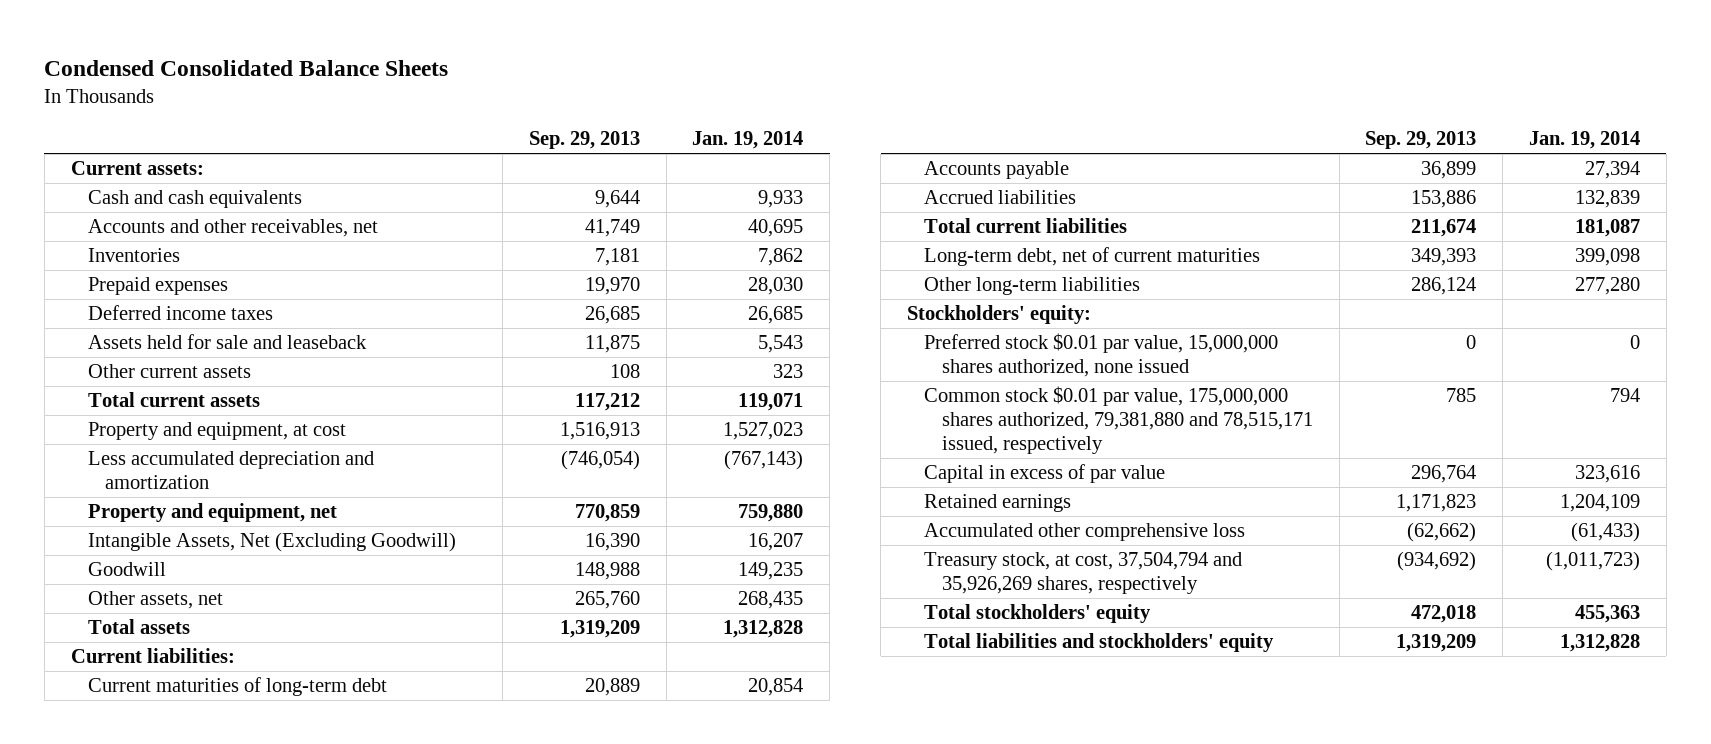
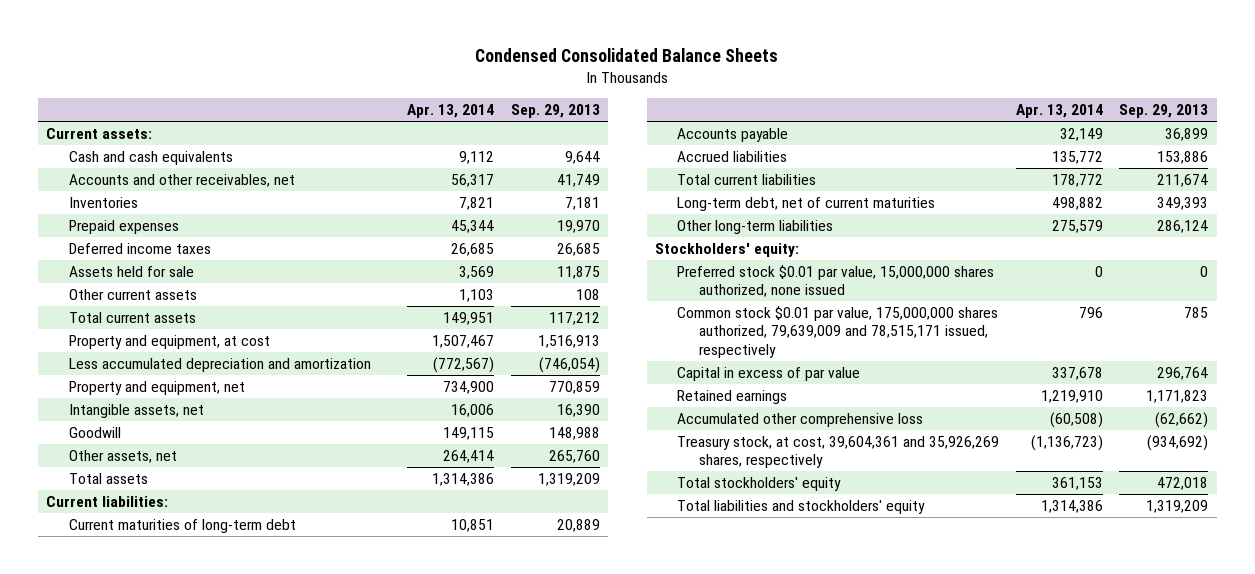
- | Sep. 29, 2013 | Jan. 19, 2014
+ | Apr. 13, 2014 | Sep. 29, 2013
- Assets held for sale and leaseback | 11,875 | 5,543
+ Assets held for sale | 3,569 | 11,875
- Intangible Assets, Net (Excluding Goodwill) | 16,390 | 16,207
+ Intangible assets, net | 16,006 | 16,390
- Common stock $0.01 par value, 175,000,000 shares authorized, 79,381,880 and 78,515,171 issued, respectively | 785 | 794
+ Common stock $0.01 par value, 175,000,000 shares authorized, 79,639,009 and 78,515,171 issued, respectively | 796 | 785
- Treasury stock, at cost, 37,504,794 and 35,926,269 shares, respectively | (934,692) | (1,011,723)
+ Treasury stock, at cost, 39,604,361 and 35,926,269 shares, respectively | (1,136,723) | (934,692)

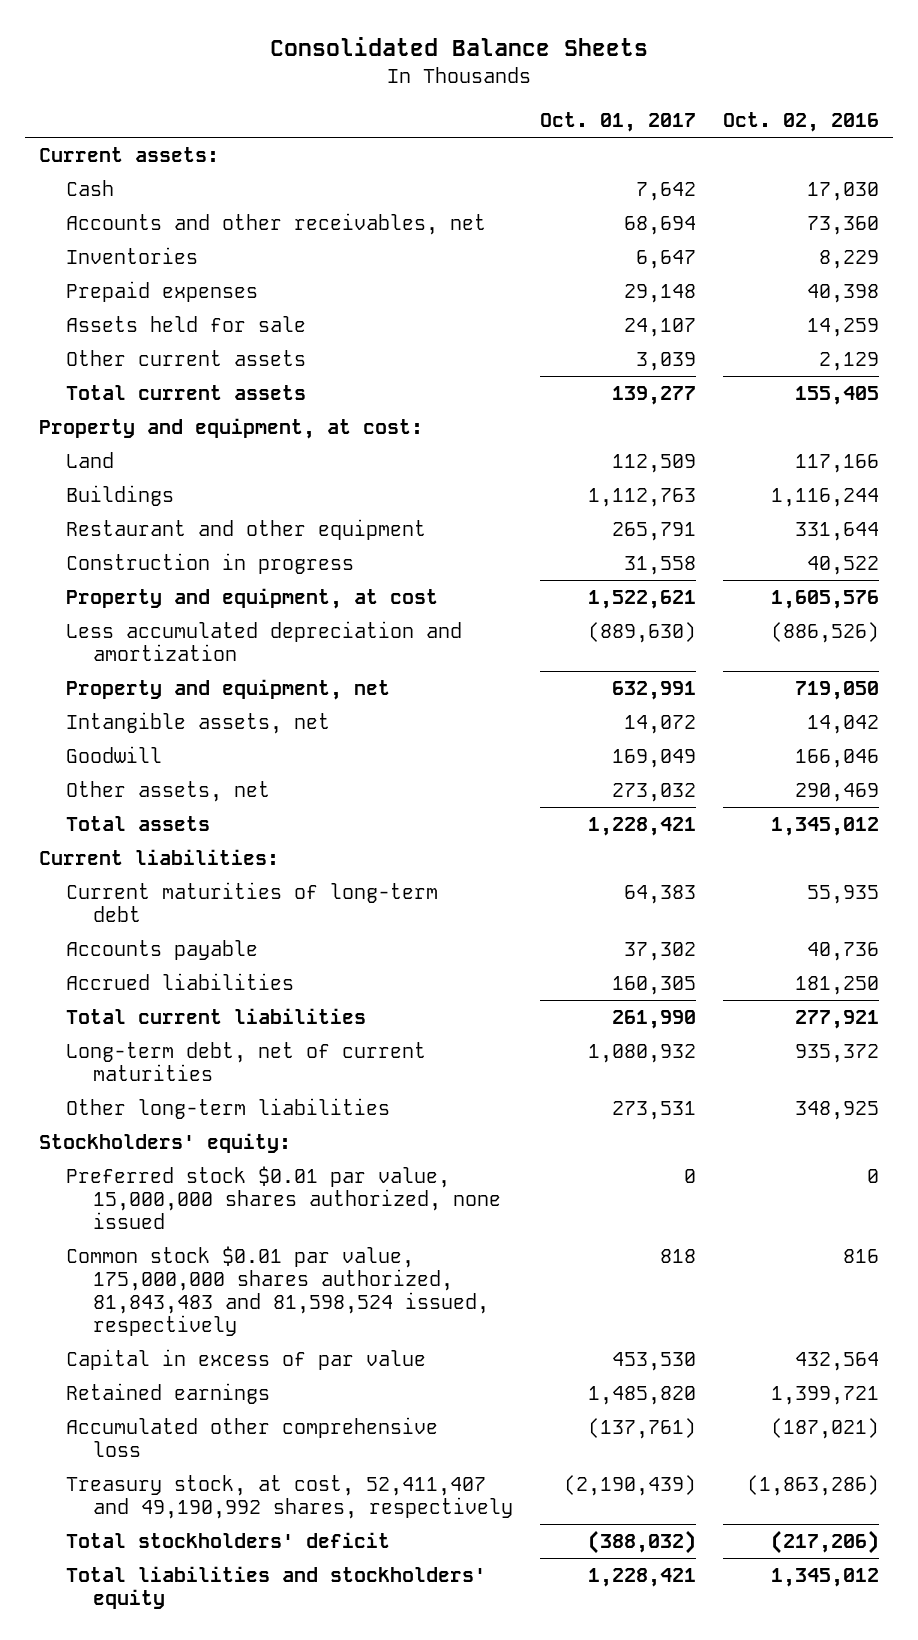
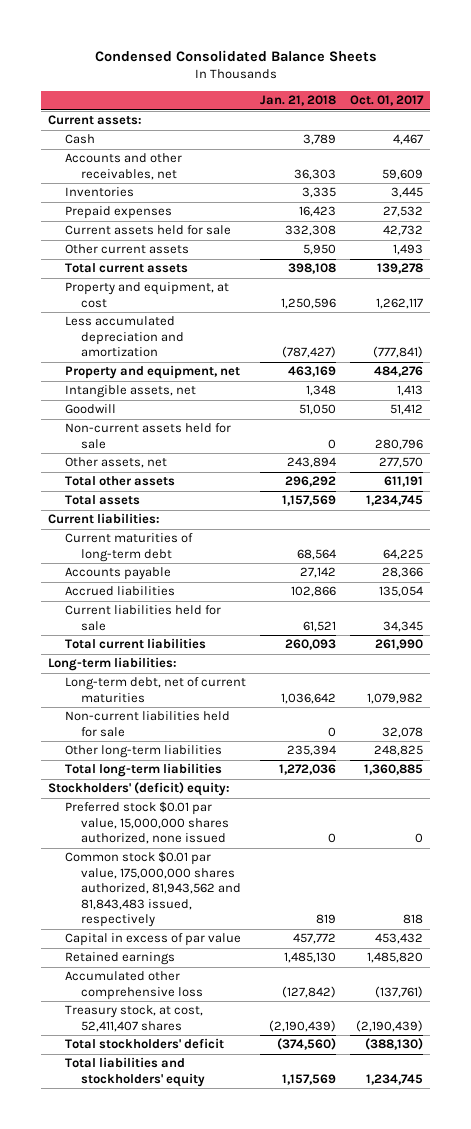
- Consolidated Balance Sheets
+ Condensed Consolidated Balance Sheets
- | Oct. 01, 2017 | Oct. 02, 2016
+ | Jan. 21, 2018 | Oct. 01, 2017
- Cash | 7,642 | 17,030
- Accounts and other receivables, net | 68,694 | 73,360
- Inventories | 6,647 | 8,229
- Prepaid expenses | 29,148 | 40,398
- Assets held for sale | 24,107 | 14,259
- Other current assets | 3,039 | 2,129
- Total current assets | 139,277 | 155,405
- Property and equipment, at cost:
- Land | 112,509 | 117,166
- Buildings | 1,112,763 | 1,116,244
- Restaurant and other equipment | 265,791 | 331,644
- Construction in progress | 31,558 | 40,522
- Property and equipment, at cost | 1,522,621 | 1,605,576
- Less accumulated depreciation and amortization | (889,630) | (886,526)
- Property and equipment, net | 632,991 | 719,050
- Intangible assets, net | 14,072 | 14,042
- Goodwill | 169,049 | 166,046
- Other assets, net | 273,032 | 290,469
- Total assets | 1,228,421 | 1,345,012
+ Cash | 3,789 | 4,467
+ Accounts and other receivables, net | 36,303 | 59,609
+ Inventories | 3,335 | 3,445
+ Prepaid expenses | 16,423 | 27,532
+ Current assets held for sale | 332,308 | 42,732
+ Other current assets | 5,950 | 1,493
+ Total current assets | 398,108 | 139,278
+ Property and equipment, at cost | 1,250,596 | 1,262,117
+ Less accumulated depreciation and amortization | (787,427) | (777,841)
+ Property and equipment, net | 463,169 | 484,276
+ Intangible assets, net | 1,348 | 1,413
+ Goodwill | 51,050 | 51,412
+ Non-current assets held for sale | 0 | 280,796
+ Other assets, net | 243,894 | 277,570
+ Total other assets | 296,292 | 611,191
+ Total assets | 1,157,569 | 1,234,745
- Current maturities of long-term debt | 64,383 | 55,935
- Accounts payable | 37,302 | 40,736
- Accrued liabilities | 160,305 | 181,250
+ Current maturities of long-term debt | 68,564 | 64,225
+ Accounts payable | 27,142 | 28,366
+ Accrued liabilities | 102,866 | 135,054
+ Current liabilities held for sale | 61,521 | 34,345
- Long-term debt, net of current maturities | 1,080,932 | 935,372
- Other long-term liabilities | 273,531 | 348,925
- Stockholders' equity:
+ Long-term liabilities:
+ Long-term debt, net of current maturities | 1,036,642 | 1,079,982
+ Non-current liabilities held for sale | 0 | 32,078
+ Other long-term liabilities | 235,394 | 248,825
+ Total long-term liabilities | 1,272,036 | 1,360,885
+ Stockholders' (deficit) equity:
- Common stock $0.01 par value, 175,000,000 shares authorized, 81,843,483 and 81,598,524 issued, respectively | 818 | 816
- Capital in excess of par value | 453,530 | 432,564
+ Common stock $0.01 par value, 175,000,000 shares authorized, 81,943,562 and 81,843,483 issued, respectively | 819 | 818
+ Capital in excess of par value | 457,772 | 453,432
- Treasury stock, at cost, 52,411,407 and 49,190,992 shares, respectively | (2,190,439) | (1,863,286)
- Total stockholders' deficit | (388,032) | (217,206)
- Total liabilities and stockholders' equity | 1,228,421 | 1,345,012
+ Treasury stock, at cost, 52,411,407 shares | (2,190,439) | (2,190,439)
+ Total stockholders' deficit | (374,560) | (388,130)
+ Total liabilities and stockholders' equity | 1,157,569 | 1,234,745

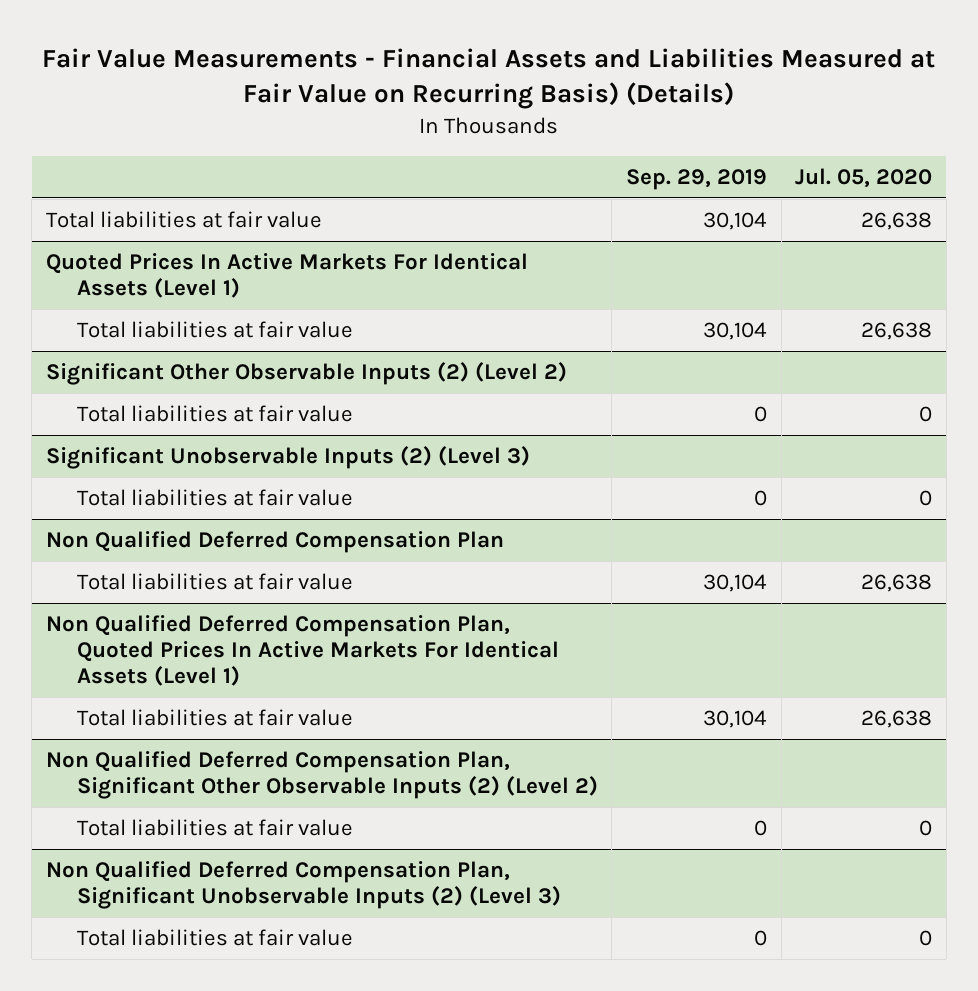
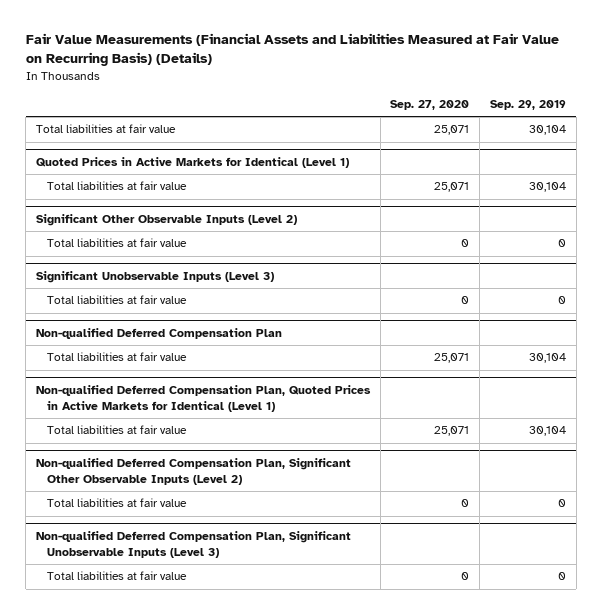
- Fair Value Measurements - Financial Assets and Liabilities Measured at Fair Value on Recurring Basis) (Details)
+ Fair Value Measurements (Financial Assets and Liabilities Measured at Fair Value on Recurring Basis) (Details)
- | Sep. 29, 2019 | Jul. 05, 2020
+ | Sep. 27, 2020 | Sep. 29, 2019
- Quoted Prices In Active Markets For Identical Assets (Level 1)
+ Quoted Prices in Active Markets for Identical (Level 1)
- Significant Other Observable Inputs (2) (Level 2)
+ Significant Other Observable Inputs (Level 2)
- Significant Unobservable Inputs (2) (Level 3)
+ Significant Unobservable Inputs (Level 3)
- Non Qualified Deferred Compensation Plan
+ Non-qualified Deferred Compensation Plan
- Non Qualified Deferred Compensation Plan, Quoted Prices In Active Markets For Identical Assets (Level 1)
+ Non-qualified Deferred Compensation Plan, Quoted Prices in Active Markets for Identical (Level 1)
- Non Qualified Deferred Compensation Plan, Significant Other Observable Inputs (2) (Level 2)
+ Non-qualified Deferred Compensation Plan, Significant Other Observable Inputs (Level 2)
- Non Qualified Deferred Compensation Plan, Significant Unobservable Inputs (2) (Level 3)
+ Non-qualified Deferred Compensation Plan, Significant Unobservable Inputs (Level 3)

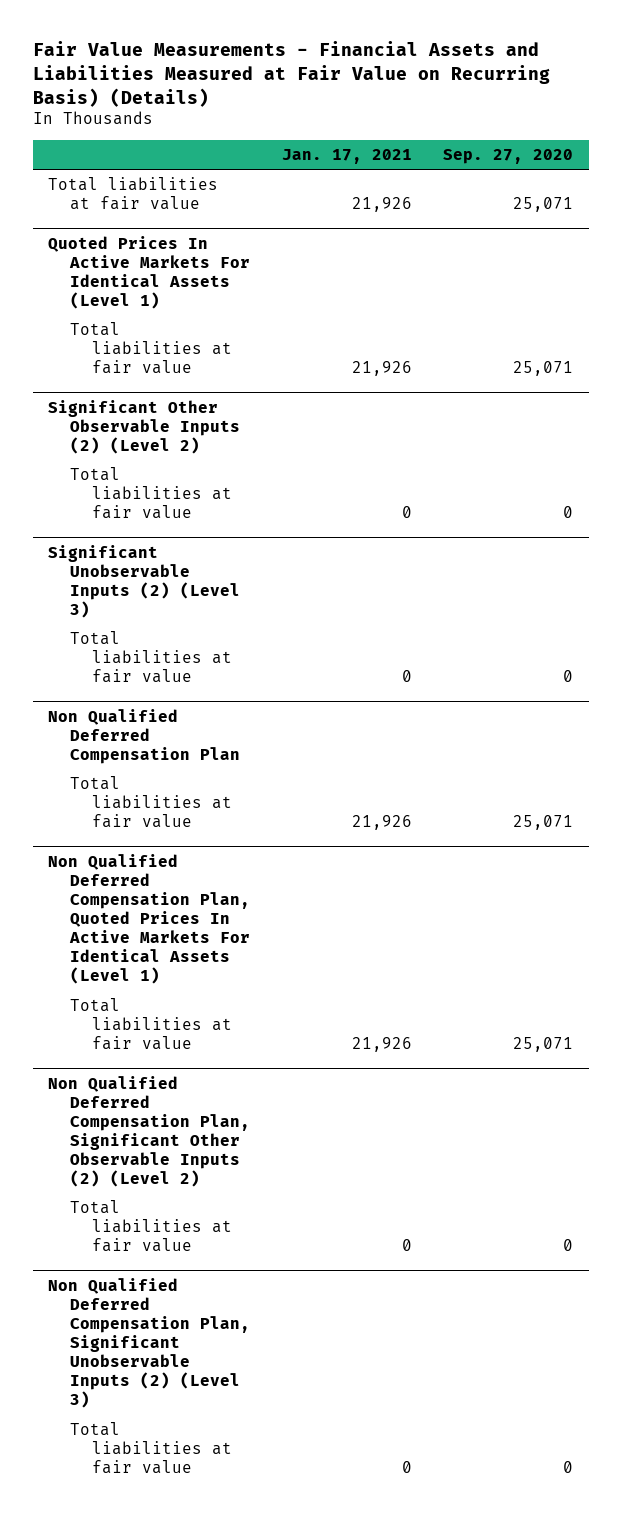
- Fair Value Measurements (Financial Assets and Liabilities Measured at Fair Value on Recurring Basis) (Details)
+ Fair Value Measurements - Financial Assets and Liabilities Measured at Fair Value on Recurring Basis) (Details)
- | Sep. 27, 2020 | Sep. 29, 2019
+ | Jan. 17, 2021 | Sep. 27, 2020
- Quoted Prices in Active Markets for Identical (Level 1)
+ Quoted Prices In Active Markets For Identical Assets (Level 1)
- Significant Other Observable Inputs (Level 2)
+ Significant Other Observable Inputs (2) (Level 2)
- Significant Unobservable Inputs (Level 3)
+ Significant Unobservable Inputs (2) (Level 3)
- Non-qualified Deferred Compensation Plan
+ Non Qualified Deferred Compensation Plan
- Non-qualified Deferred Compensation Plan, Quoted Prices in Active Markets for Identical (Level 1)
+ Non Qualified Deferred Compensation Plan, Quoted Prices In Active Markets For Identical Assets (Level 1)
- Non-qualified Deferred Compensation Plan, Significant Other Observable Inputs (Level 2)
+ Non Qualified Deferred Compensation Plan, Significant Other Observable Inputs (2) (Level 2)
- Non-qualified Deferred Compensation Plan, Significant Unobservable Inputs (Level 3)
+ Non Qualified Deferred Compensation Plan, Significant Unobservable Inputs (2) (Level 3)

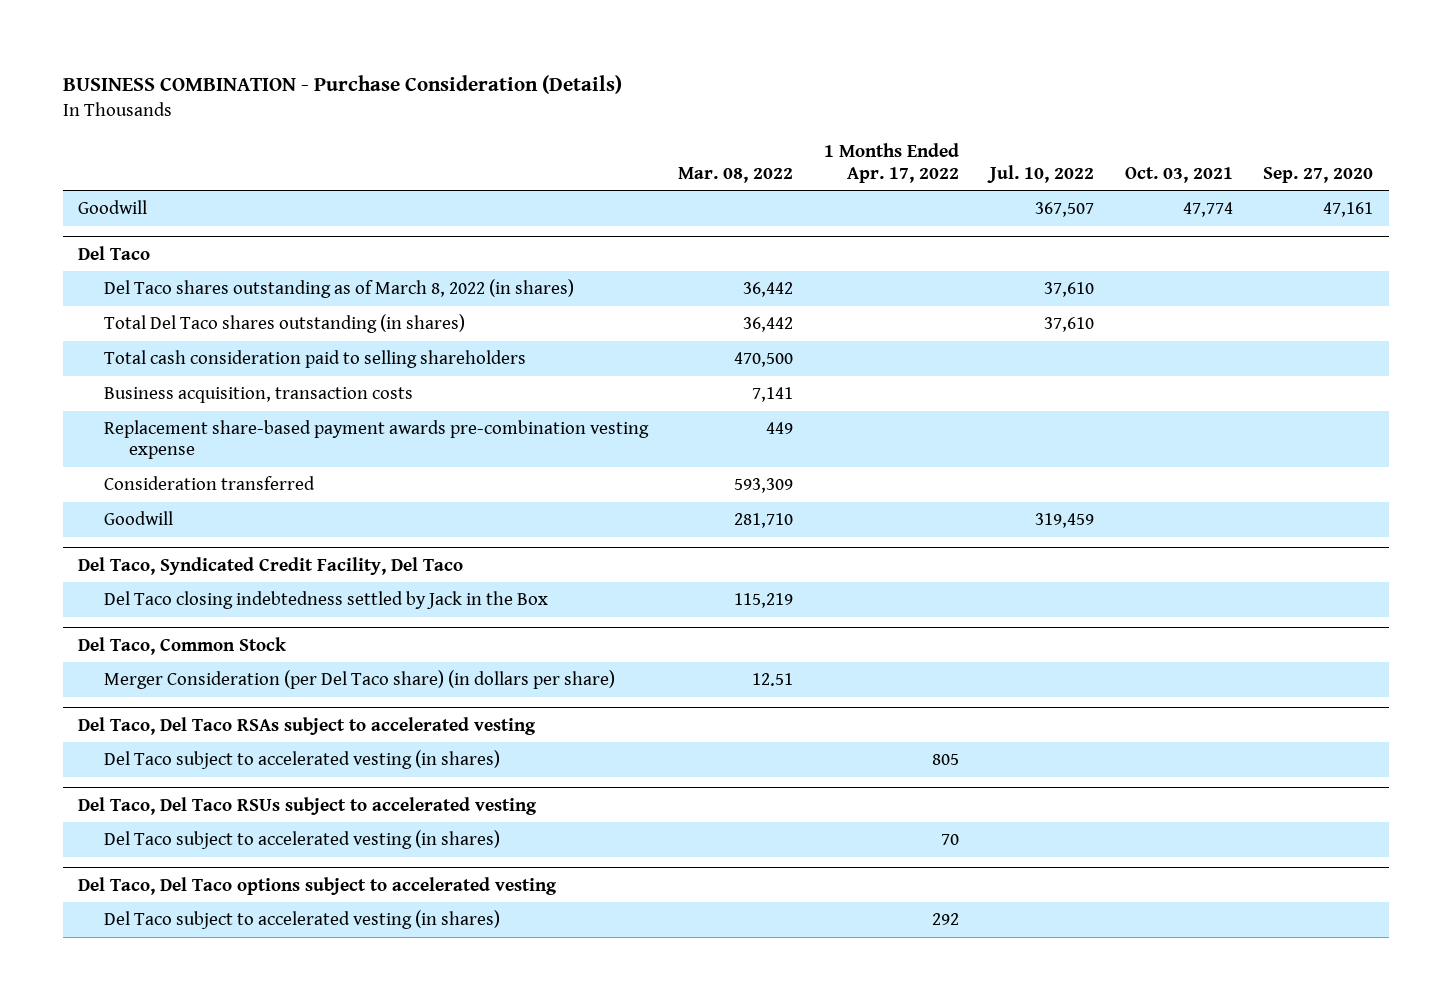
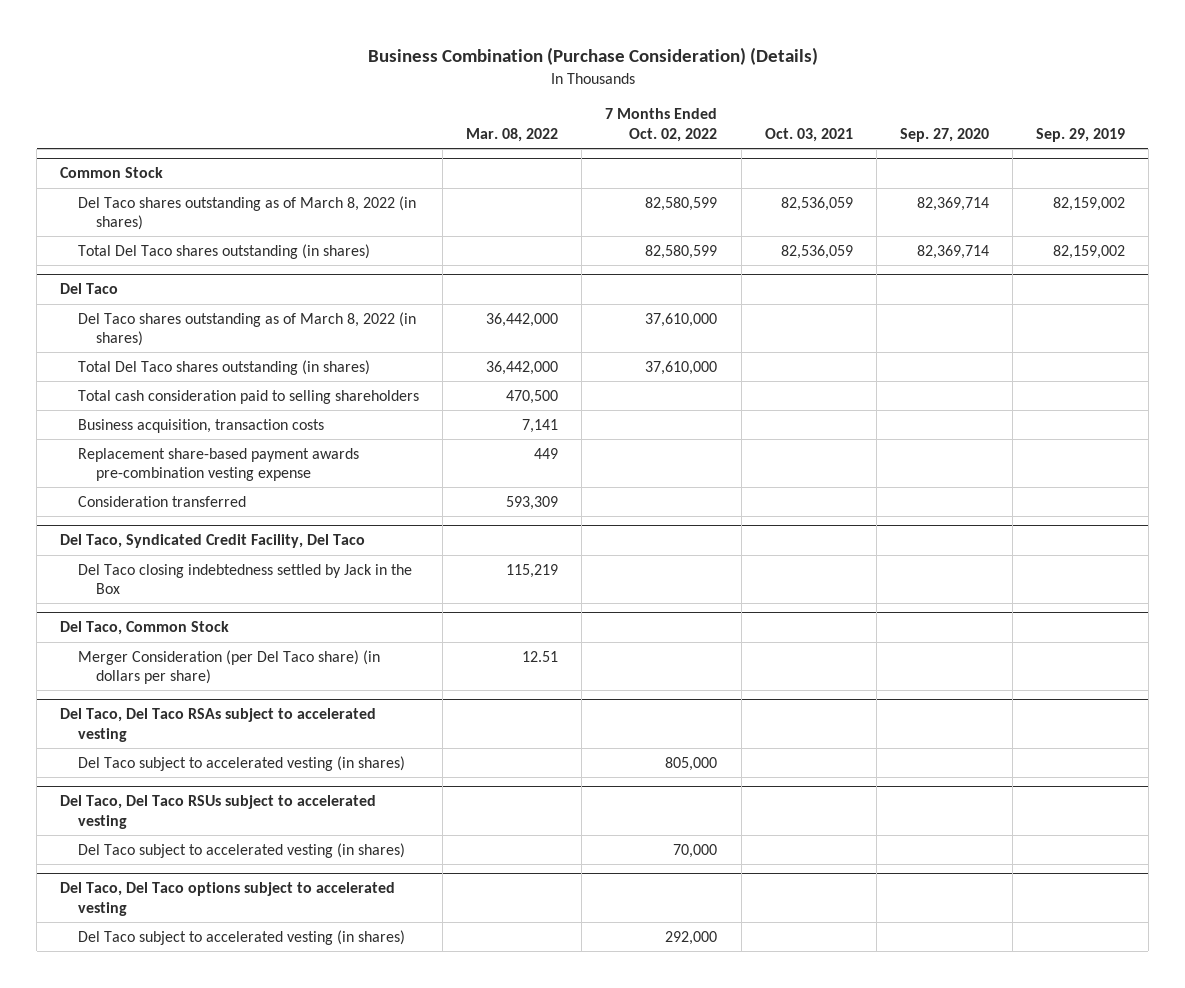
- BUSINESS COMBINATION - Purchase Consideration (Details)
+ Business Combination (Purchase Consideration) (Details)
- | Mar. 08, 2022 | 1 Months Ended Apr. 17, 2022 | Jul. 10, 2022 | Oct. 03, 2021 | Sep. 27, 2020
+ | Mar. 08, 2022 | 7 Months Ended Oct. 02, 2022 | Oct. 03, 2021 | Sep. 27, 2020 | Sep. 29, 2019
- Goodwill | | | 367,507 | 47,774 | 47,161
+ Common Stock
+ Del Taco shares outstanding as of March 8, 2022 (in shares) | | 82,580,599 | 82,536,059 | 82,369,714 | 82,159,002
+ Total Del Taco shares outstanding (in shares) | | 82,580,599 | 82,536,059 | 82,369,714 | 82,159,002
@ Del Taco
- Del Taco shares outstanding as of March 8, 2022 (in shares) | 36,442 | | 37,610 | |
- Total Del Taco shares outstanding (in shares) | 36,442 | | 37,610 | |
+ Del Taco shares outstanding as of March 8, 2022 (in shares) | 36,442,000 | 37,610,000 | | |
+ Total Del Taco shares outstanding (in shares) | 36,442,000 | 37,610,000 | | |
- Goodwill | 281,710 | | 319,459 | |

